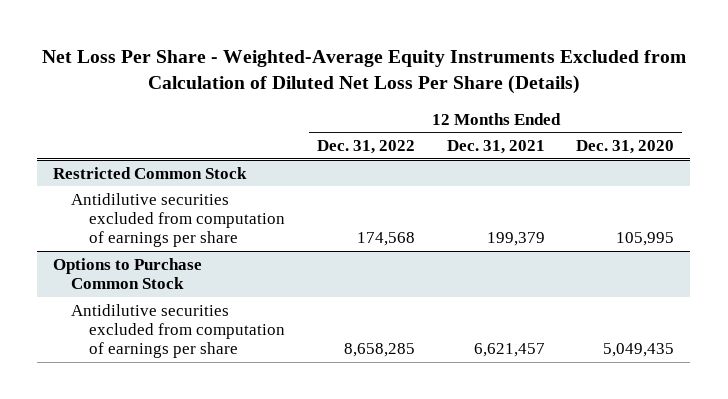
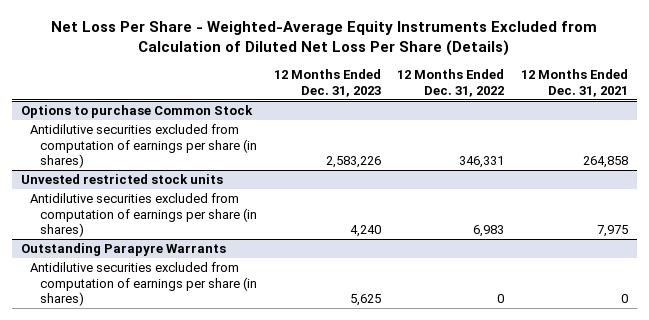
- | 12 Months Ended Dec. 31, 2022 | 12 Months Ended Dec. 31, 2021 | 12 Months Ended Dec. 31, 2020
+ | 12 Months Ended Dec. 31, 2023 | 12 Months Ended Dec. 31, 2022 | 12 Months Ended Dec. 31, 2021
- Restricted Common Stock
- Antidilutive securities excluded from computation of earnings per share | 174,568 | 199,379 | 105,995
- Options to Purchase Common Stock
- Antidilutive securities excluded from computation of earnings per share | 8,658,285 | 6,621,457 | 5,049,435
+ Options to purchase Common Stock
+ Antidilutive securities excluded from computation of earnings per share (in shares) | 2,583,226 | 346,331 | 264,858
+ Unvested restricted stock units
+ Antidilutive securities excluded from computation of earnings per share (in shares) | 4,240 | 6,983 | 7,975
+ Outstanding Parapyre Warrants
+ Antidilutive securities excluded from computation of earnings per share (in shares) | 5,625 | 0 | 0

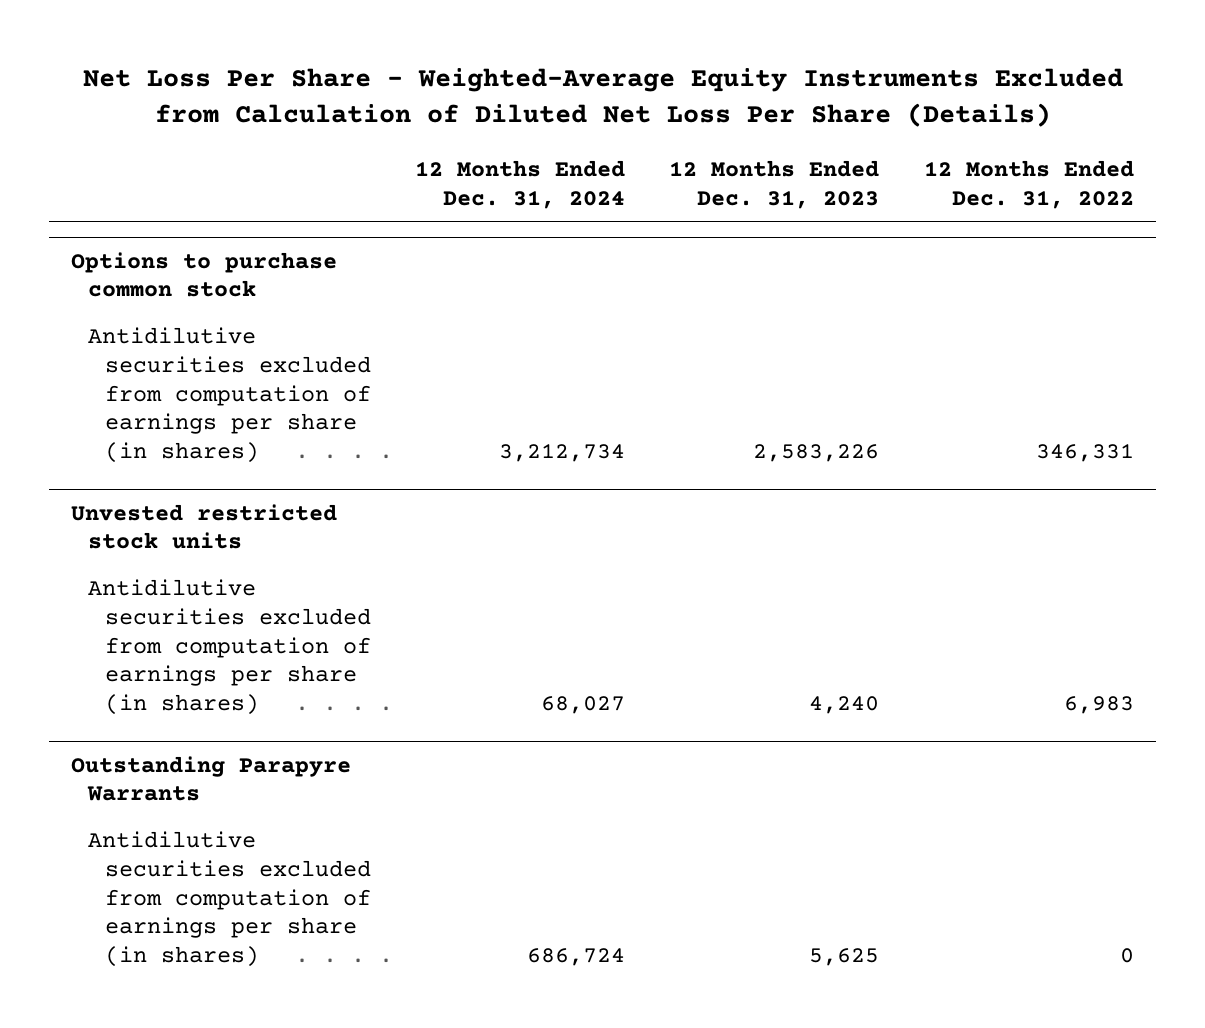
- | 12 Months Ended Dec. 31, 2023 | 12 Months Ended Dec. 31, 2022 | 12 Months Ended Dec. 31, 2021
+ | 12 Months Ended Dec. 31, 2024 | 12 Months Ended Dec. 31, 2023 | 12 Months Ended Dec. 31, 2022
- Options to purchase Common Stock
+ Options to purchase common stock

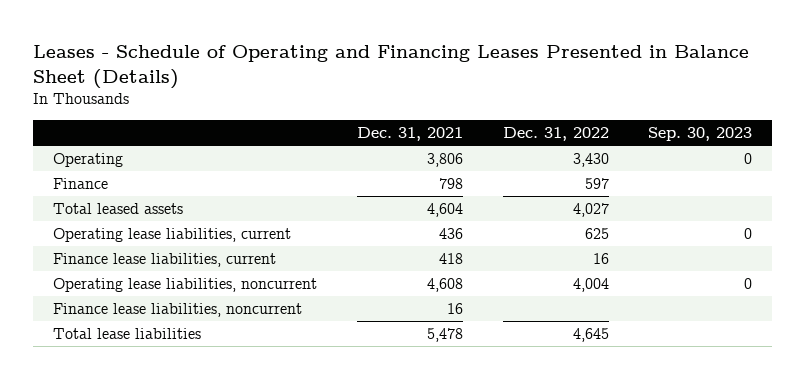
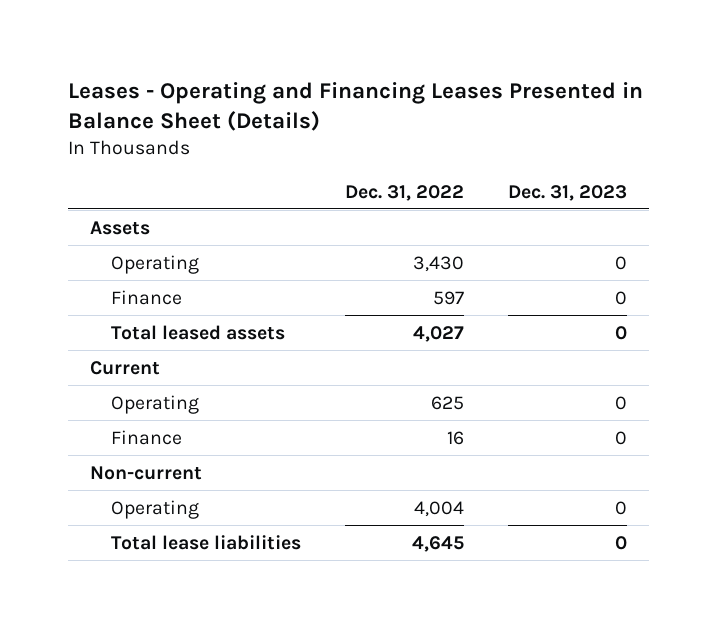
- Leases - Schedule of Operating and Financing Leases Presented in Balance Sheet (Details)
+ Leases - Operating and Financing Leases Presented in Balance Sheet (Details)
- | Dec. 31, 2021 | Dec. 31, 2022 | Sep. 30, 2023
+ | Dec. 31, 2022 | Dec. 31, 2023
+ Assets
- Operating lease liabilities, current | 436 | 625 | 0
- Finance lease liabilities, current | 418 | 16 |
- Operating lease liabilities, noncurrent | 4,608 | 4,004 | 0
- Finance lease liabilities, noncurrent | 16 | |
+ Current
+ Operating | 625 | 0
+ Finance | 16 | 0
+ Non-current
+ Operating | 4,004 | 0

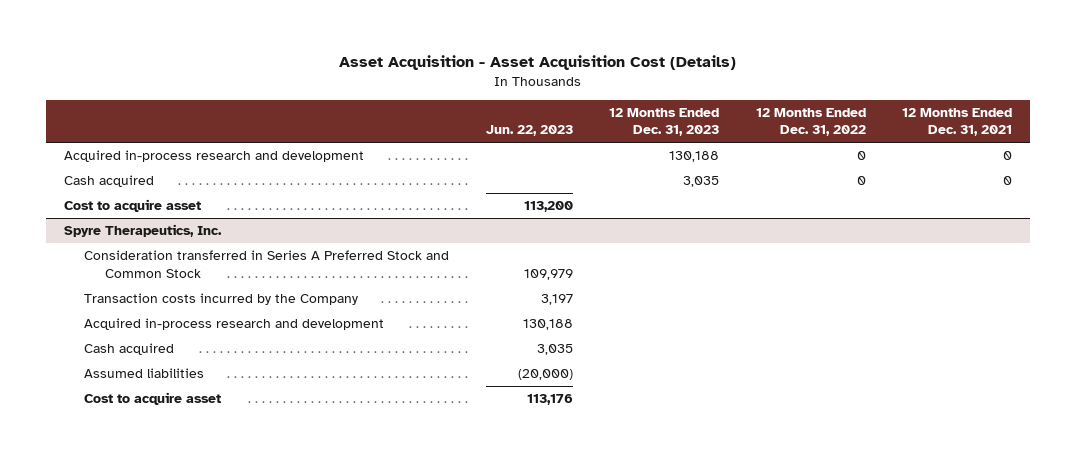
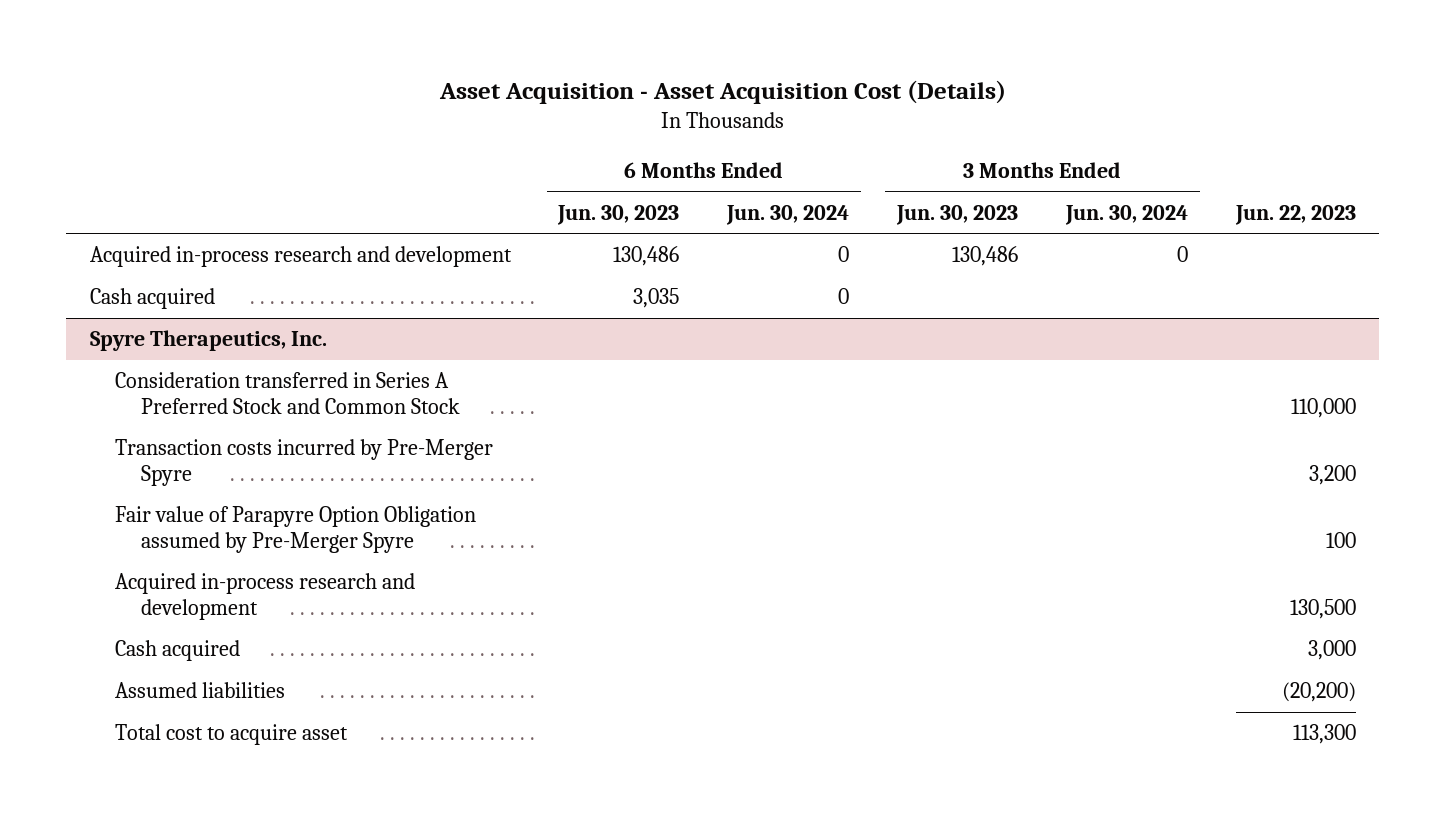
- | Jun. 22, 2023 | 12 Months Ended Dec. 31, 2023 | 12 Months Ended Dec. 31, 2022 | 12 Months Ended Dec. 31, 2021
+ | 6 Months Ended Jun. 30, 2023 | 6 Months Ended Jun. 30, 2024 | 3 Months Ended Jun. 30, 2023 | 3 Months Ended Jun. 30, 2024 | Jun. 22, 2023
- Cost to acquire asset | 113,200 | | |
@ Spyre Therapeutics, Inc.
- Consideration transferred in Series A Preferred Stock and Common Stock | 109,979 | | |
- Transaction costs incurred by the Company | 3,197 | | |
- Acquired in-process research and development | 130,188 | | |
- Cash acquired | 3,035 | | |
- Assumed liabilities | (20,000) | | |
- Cost to acquire asset | 113,176 | | |
+ Consideration transferred in Series A Preferred Stock and Common Stock | | | | | 110,000
+ Transaction costs incurred by Pre-Merger Spyre | | | | | 3,200
+ Fair value of Parapyre Option Obligation assumed by Pre-Merger Spyre | | | | | 100
+ Acquired in-process research and development | | | | | 130,500
+ Cash acquired | | | | | 3,000
+ Assumed liabilities | | | | | (20,200)
+ Total cost to acquire asset | | | | | 113,300

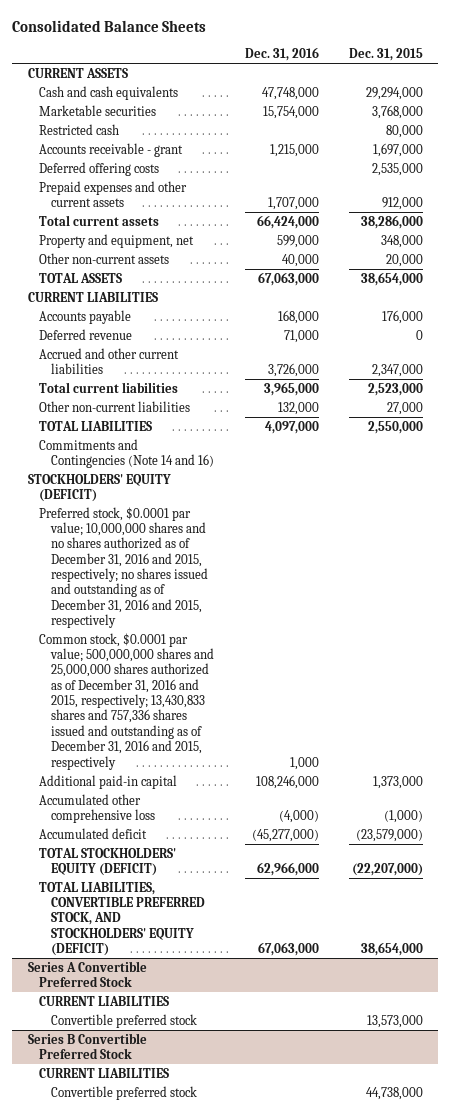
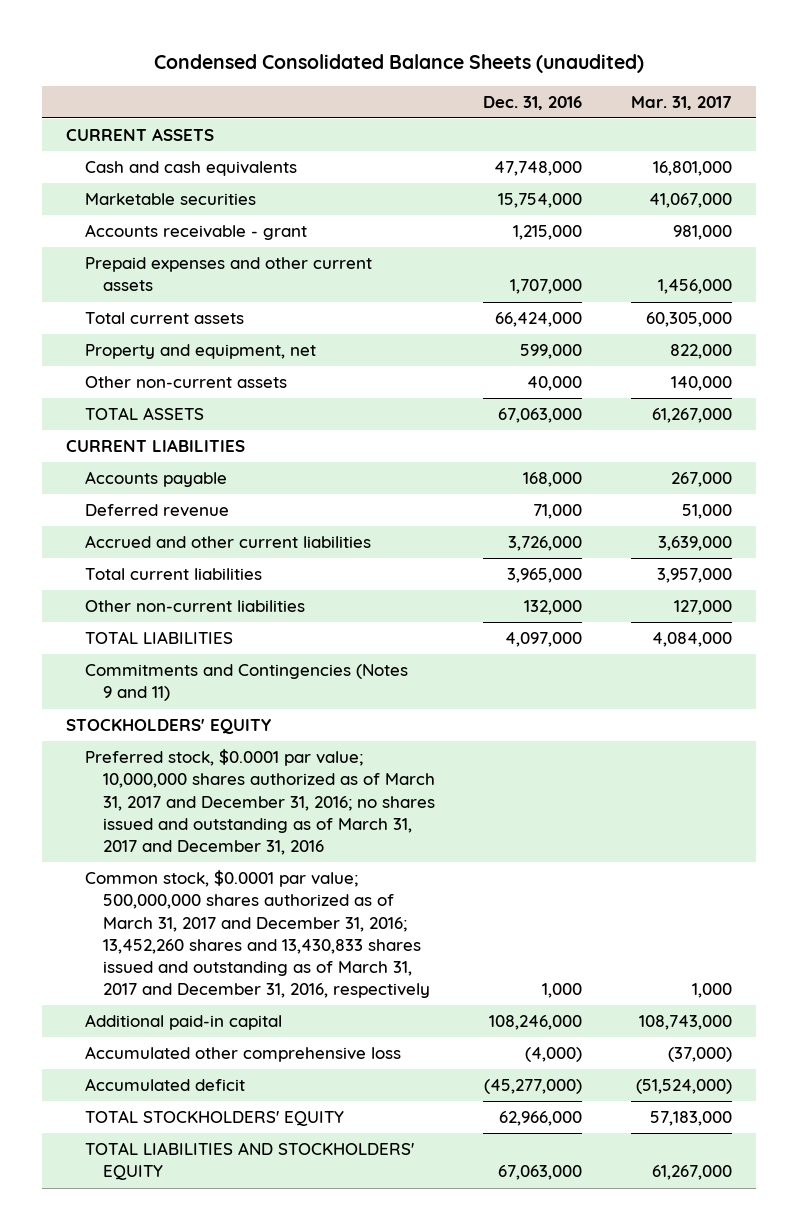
- Consolidated Balance Sheets
+ Condensed Consolidated Balance Sheets (unaudited)
- | Dec. 31, 2016 | Dec. 31, 2015
+ | Dec. 31, 2016 | Mar. 31, 2017
- Restricted cash | | 80,000
- Deferred offering costs | | 2,535,000
- Commitments and Contingencies (Note 14 and 16)
- STOCKHOLDERS' EQUITY (DEFICIT)
- Preferred stock, $0.0001 par value; 10,000,000 shares and no shares authorized as of December 31, 2016 and 2015, respectively; no shares issued and outstanding as of December 31, 2016 and 2015, respectively
- Common stock, $0.0001 par value; 500,000,000 shares and 25,000,000 shares authorized as of December 31, 2016 and 2015, respectively; 13,430,833 shares and 757,336 shares issued and outstanding as of December 31, 2016 and 2015, respectively | 1,000 |
+ Commitments and Contingencies (Notes 9 and 11)
+ STOCKHOLDERS' EQUITY
+ Preferred stock, $0.0001 par value; 10,000,000 shares authorized as of March 31, 2017 and December 31, 2016; no shares issued and outstanding as of March 31, 2017 and December 31, 2016
+ Common stock, $0.0001 par value; 500,000,000 shares authorized as of March 31, 2017 and December 31, 2016; 13,452,260 shares and 13,430,833 shares issued and outstanding as of March 31, 2017 and December 31, 2016, respectively | 1,000 | 1,000
- TOTAL STOCKHOLDERS' EQUITY (DEFICIT) | 62,966,000 | (22,207,000)
- TOTAL LIABILITIES, CONVERTIBLE PREFERRED STOCK, AND STOCKHOLDERS' EQUITY (DEFICIT) | 67,063,000 | 38,654,000
- Series A Convertible Preferred Stock
- CURRENT LIABILITIES
- Convertible preferred stock | | 13,573,000
- Series B Convertible Preferred Stock
- CURRENT LIABILITIES
- Convertible preferred stock | | 44,738,000
+ TOTAL STOCKHOLDERS' EQUITY | 62,966,000 | 57,183,000
+ TOTAL LIABILITIES AND STOCKHOLDERS' EQUITY | 67,063,000 | 61,267,000

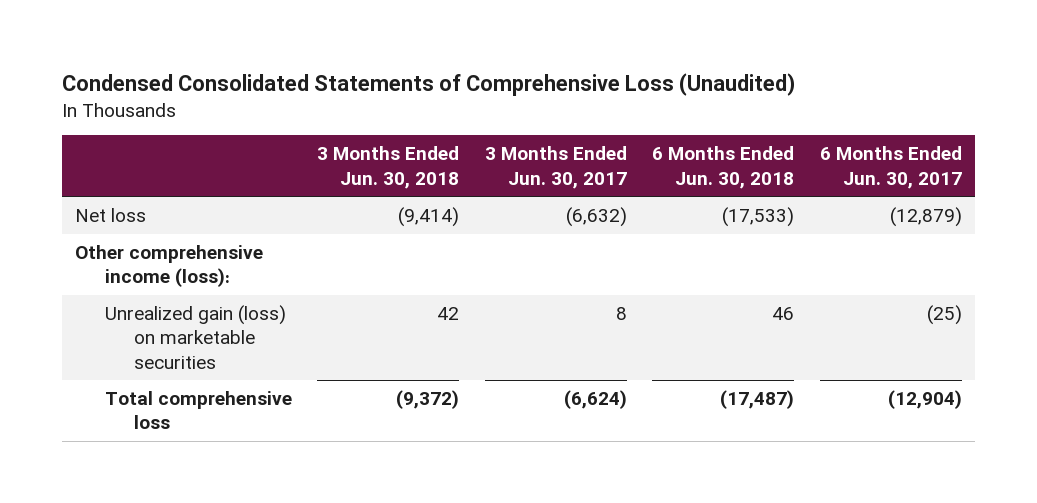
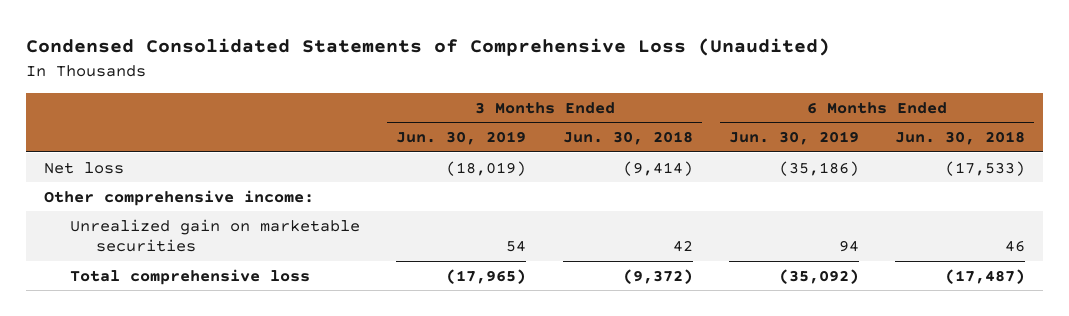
- | 3 Months Ended Jun. 30, 2018 | 3 Months Ended Jun. 30, 2017 | 6 Months Ended Jun. 30, 2018 | 6 Months Ended Jun. 30, 2017
+ | 3 Months Ended Jun. 30, 2019 | 3 Months Ended Jun. 30, 2018 | 6 Months Ended Jun. 30, 2019 | 6 Months Ended Jun. 30, 2018
- Other comprehensive income (loss):
- Unrealized gain (loss) on marketable securities | 42 | 8 | 46 | (25)
+ Other comprehensive income:
+ Unrealized gain on marketable securities | 54 | 42 | 94 | 46

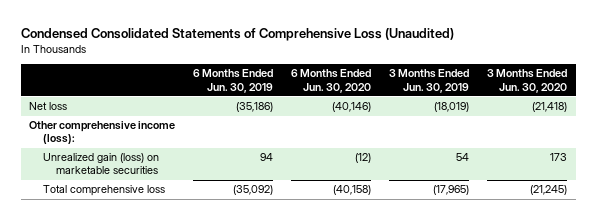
- | 3 Months Ended Jun. 30, 2019 | 3 Months Ended Jun. 30, 2018 | 6 Months Ended Jun. 30, 2019 | 6 Months Ended Jun. 30, 2018
+ | 6 Months Ended Jun. 30, 2019 | 6 Months Ended Jun. 30, 2020 | 3 Months Ended Jun. 30, 2019 | 3 Months Ended Jun. 30, 2020
- Other comprehensive income:
- Unrealized gain on marketable securities | 54 | 42 | 94 | 46
+ Other comprehensive income (loss):
+ Unrealized gain (loss) on marketable securities | 94 | (12) | 54 | 173

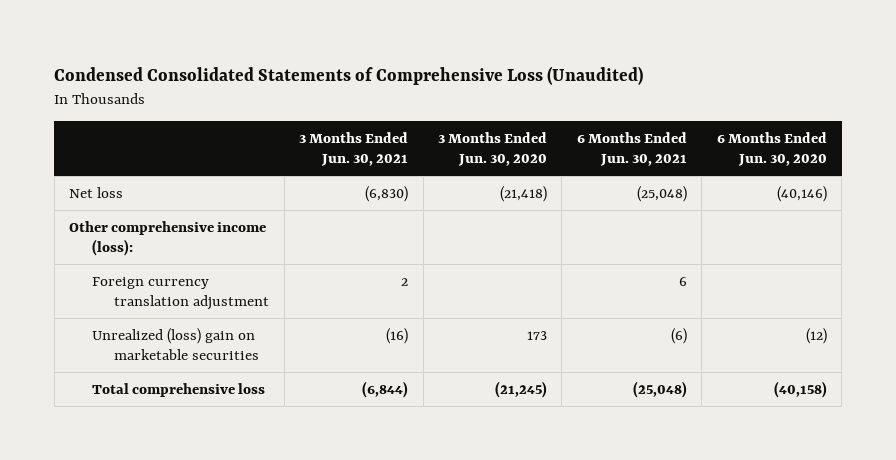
- | 6 Months Ended Jun. 30, 2019 | 6 Months Ended Jun. 30, 2020 | 3 Months Ended Jun. 30, 2019 | 3 Months Ended Jun. 30, 2020
+ | 3 Months Ended Jun. 30, 2021 | 3 Months Ended Jun. 30, 2020 | 6 Months Ended Jun. 30, 2021 | 6 Months Ended Jun. 30, 2020
- Unrealized gain (loss) on marketable securities | 94 | (12) | 54 | 173
+ Foreign currency translation adjustment | 2 | | 6 |
+ Unrealized (loss) gain on marketable securities | (16) | 173 | (6) | (12)

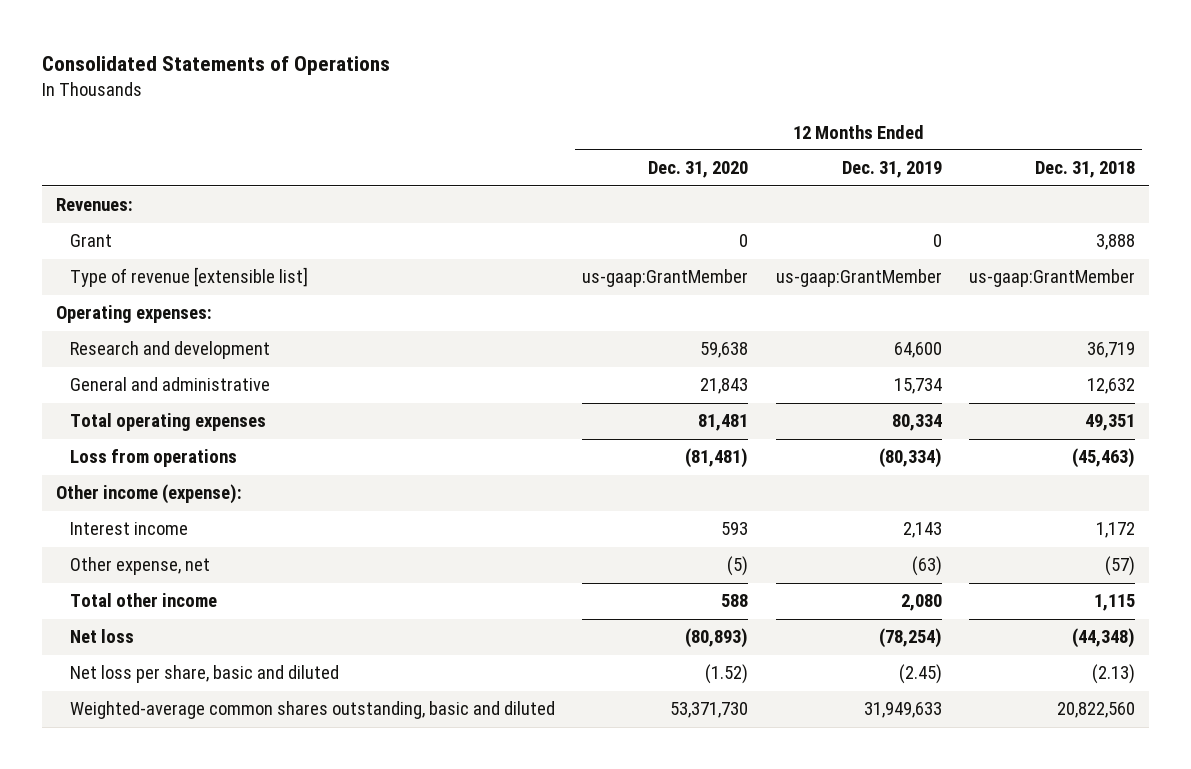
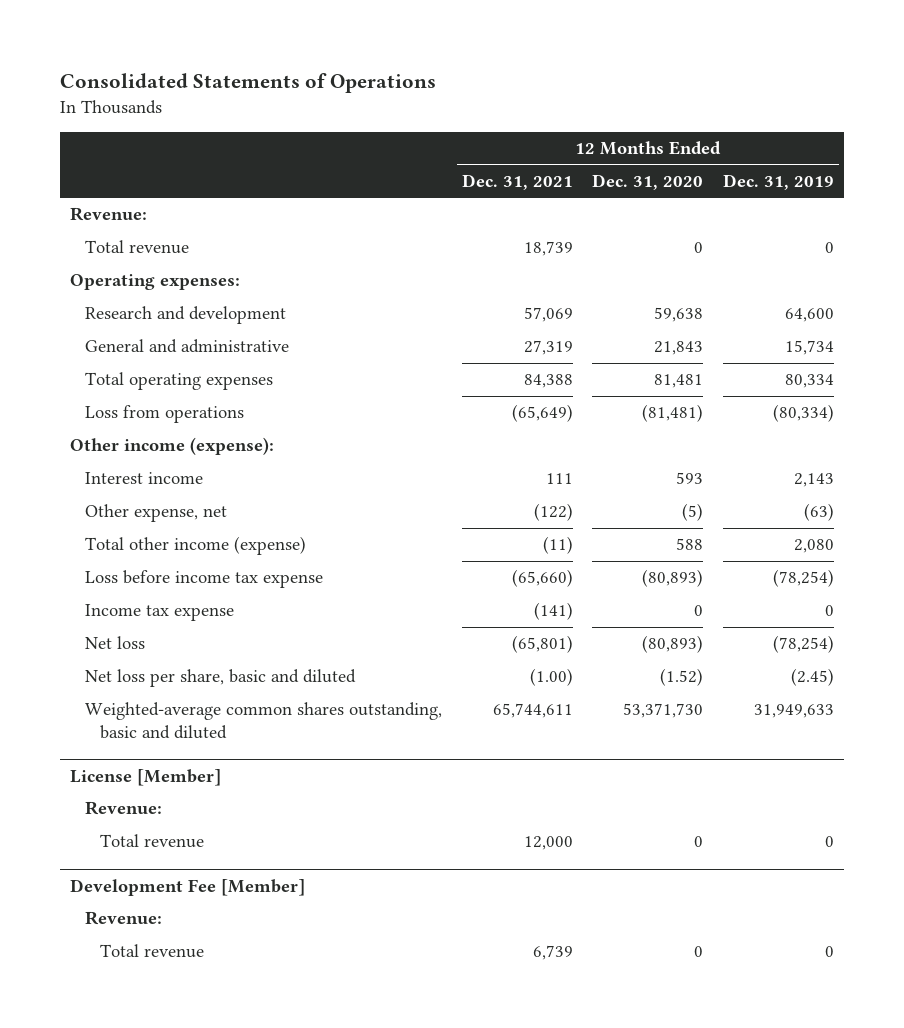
- | 12 Months Ended Dec. 31, 2020 | 12 Months Ended Dec. 31, 2019 | 12 Months Ended Dec. 31, 2018
+ | 12 Months Ended Dec. 31, 2021 | 12 Months Ended Dec. 31, 2020 | 12 Months Ended Dec. 31, 2019
- Revenues:
- Grant | 0 | 0 | 3,888
- Type of revenue [extensible list] | us-gaap:GrantMember | us-gaap:GrantMember | us-gaap:GrantMember
+ Revenue:
+ Total revenue | 18,739 | 0 | 0
- Total other income | 588 | 2,080 | 1,115
+ Total other income (expense) | (11) | 588 | 2,080
+ Loss before income tax expense | (65,660) | (80,893) | (78,254)
+ Income tax expense | (141) | 0 | 0
+ License [Member]
+ Revenue:
+ Total revenue | 12,000 | 0 | 0
+ Development Fee [Member]
+ Revenue:
+ Total revenue | 6,739 | 0 | 0

